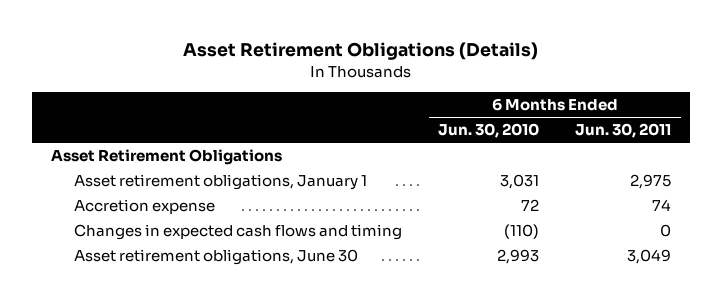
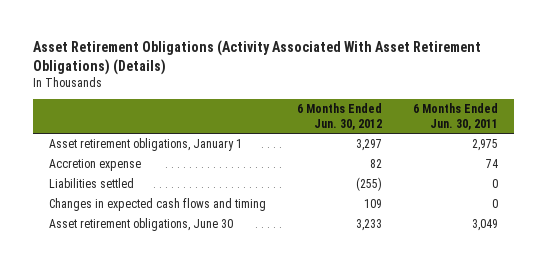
- Asset Retirement Obligations (Details)
+ Asset Retirement Obligations (Activity Associated With Asset Retirement Obligations) (Details)
- | 6 Months Ended Jun. 30, 2010 | 6 Months Ended Jun. 30, 2011
+ | 6 Months Ended Jun. 30, 2012 | 6 Months Ended Jun. 30, 2011
- Asset Retirement Obligations
+ Liabilities settled | (255) | 0

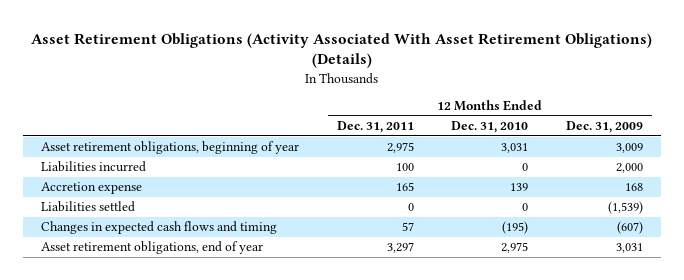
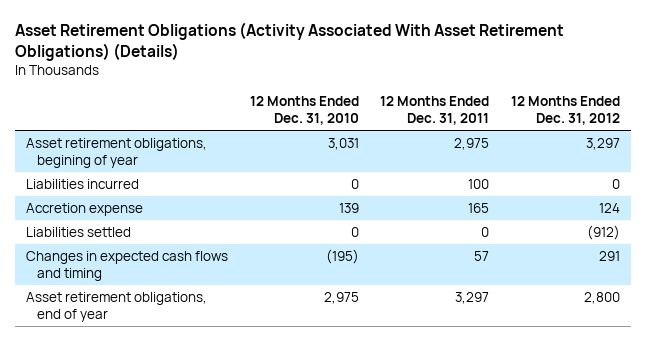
- | 12 Months Ended Dec. 31, 2011 | 12 Months Ended Dec. 31, 2010 | 12 Months Ended Dec. 31, 2009
+ | 12 Months Ended Dec. 31, 2010 | 12 Months Ended Dec. 31, 2011 | 12 Months Ended Dec. 31, 2012
- Asset retirement obligations, beginning of year | 2,975 | 3,031 | 3,009
+ Asset retirement obligations, begining of year | 3,031 | 2,975 | 3,297

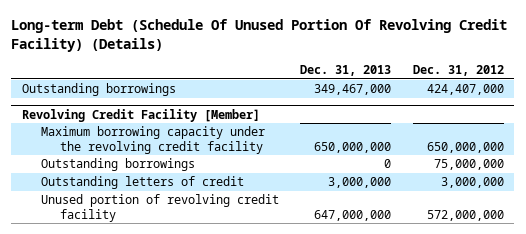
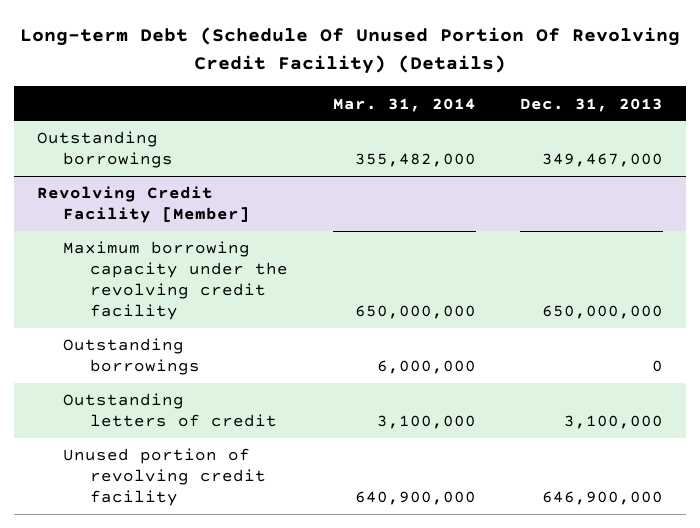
- | Dec. 31, 2013 | Dec. 31, 2012
+ | Mar. 31, 2014 | Dec. 31, 2013
@ Revolving Credit Facility [Member]
- Outstanding letters of credit | 3,000,000 | 3,000,000
- Unused portion of revolving credit facility | 647,000,000 | 572,000,000
+ Outstanding letters of credit | 3,100,000 | 3,100,000
+ Unused portion of revolving credit facility | 640,900,000 | 646,900,000

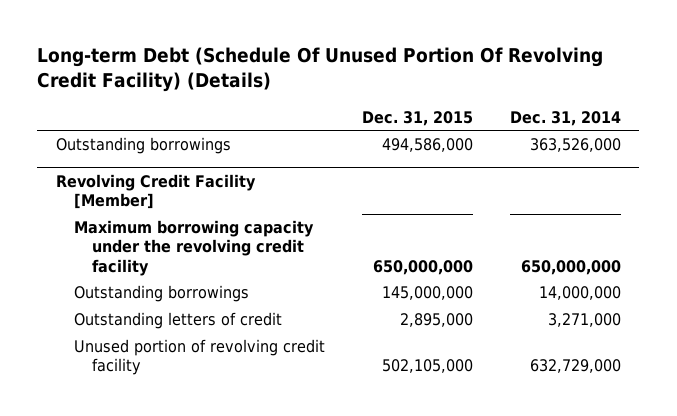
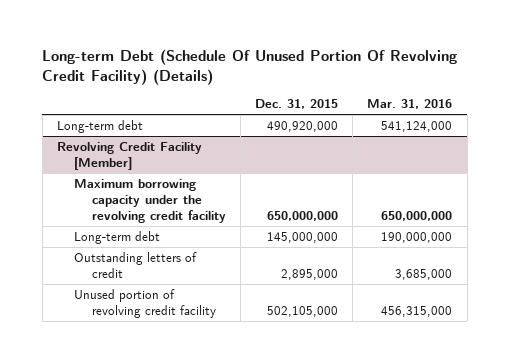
- | Dec. 31, 2015 | Dec. 31, 2014
+ | Dec. 31, 2015 | Mar. 31, 2016
- Outstanding borrowings | 494,586,000 | 363,526,000
+ Long-term debt | 490,920,000 | 541,124,000
@ Revolving Credit Facility [Member]
- Outstanding borrowings | 145,000,000 | 14,000,000
+ Long-term debt | 145,000,000 | 190,000,000

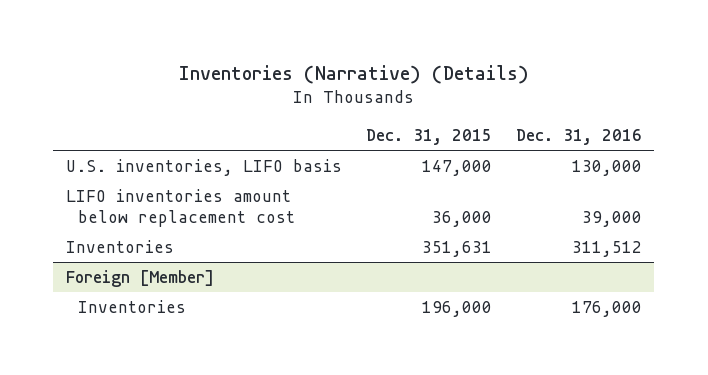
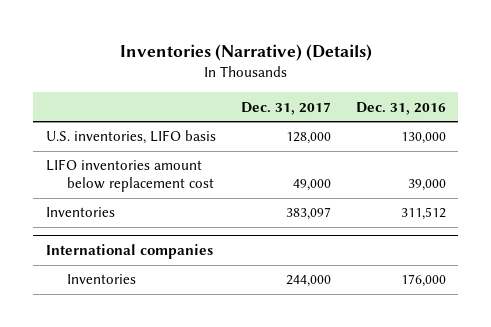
- | Dec. 31, 2015 | Dec. 31, 2016
+ | Dec. 31, 2017 | Dec. 31, 2016
- Foreign [Member]
+ International companies

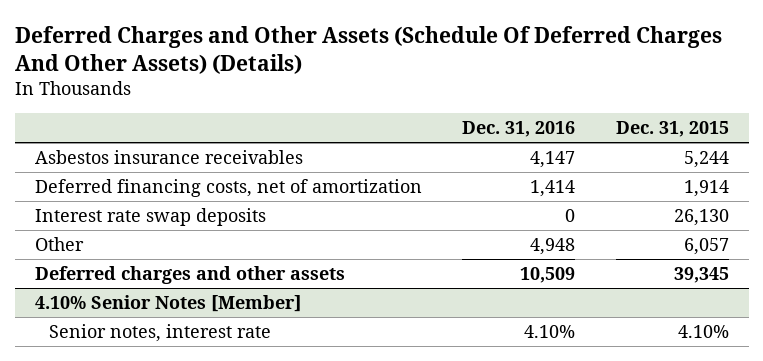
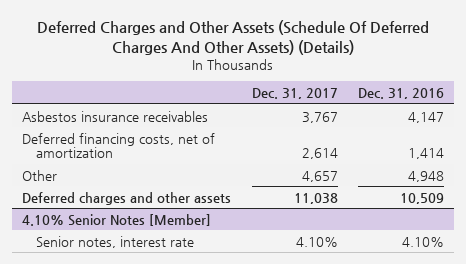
- | Dec. 31, 2016 | Dec. 31, 2015
+ | Dec. 31, 2017 | Dec. 31, 2016
- Interest rate swap deposits | 0 | 26,130

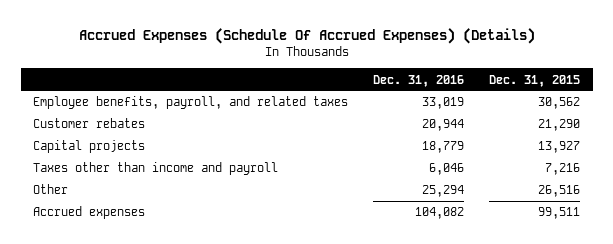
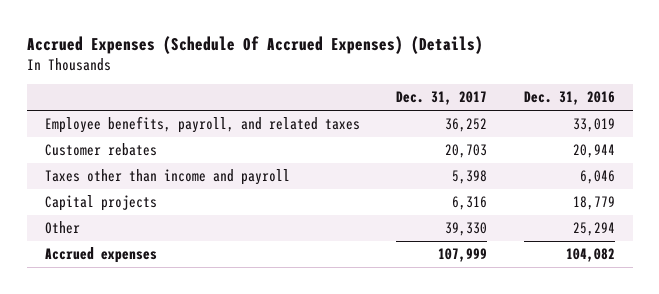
- | Dec. 31, 2016 | Dec. 31, 2015
+ | Dec. 31, 2017 | Dec. 31, 2016
moved down: Capital projects | 6,316 | 18,779

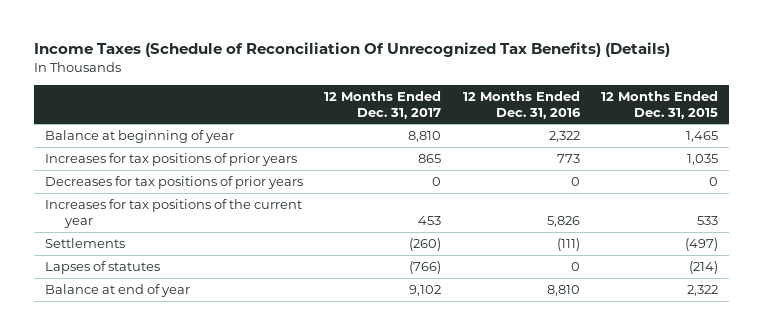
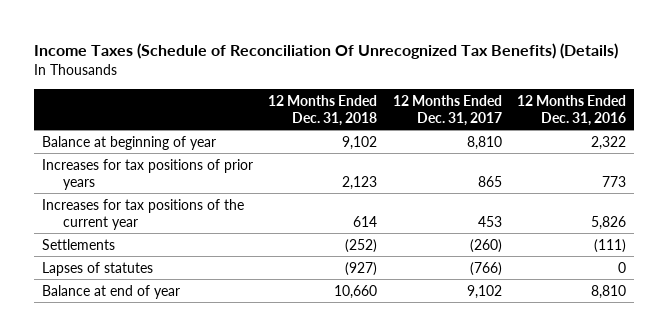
- | 12 Months Ended Dec. 31, 2017 | 12 Months Ended Dec. 31, 2016 | 12 Months Ended Dec. 31, 2015
+ | 12 Months Ended Dec. 31, 2018 | 12 Months Ended Dec. 31, 2017 | 12 Months Ended Dec. 31, 2016
- Decreases for tax positions of prior years | 0 | 0 | 0

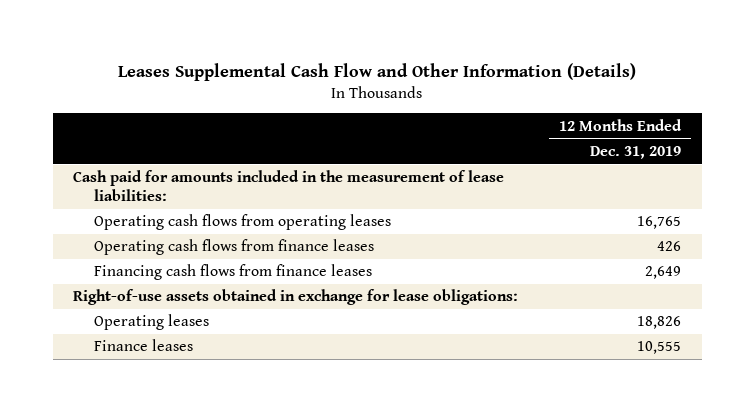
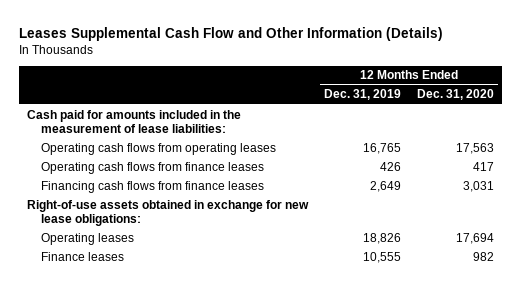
- | 12 Months Ended Dec. 31, 2019
+ | 12 Months Ended Dec. 31, 2019 | 12 Months Ended Dec. 31, 2020
- Right-of-use assets obtained in exchange for lease obligations:
+ Right-of-use assets obtained in exchange for new lease obligations:

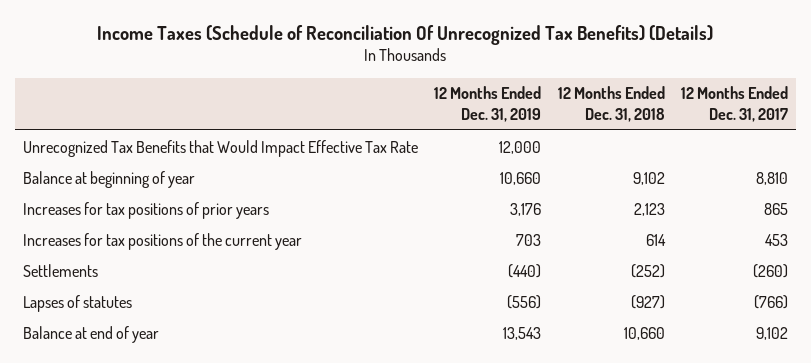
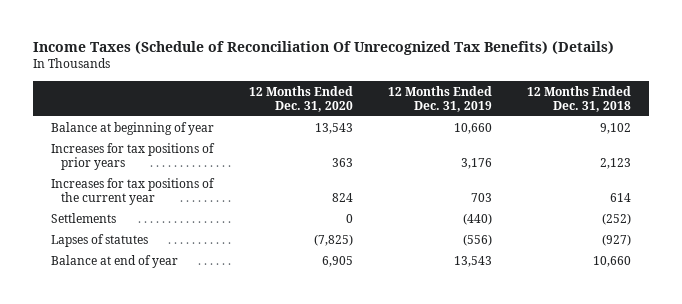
- | 12 Months Ended Dec. 31, 2019 | 12 Months Ended Dec. 31, 2018 | 12 Months Ended Dec. 31, 2017
+ | 12 Months Ended Dec. 31, 2020 | 12 Months Ended Dec. 31, 2019 | 12 Months Ended Dec. 31, 2018
- Unrecognized Tax Benefits that Would Impact Effective Tax Rate | 12,000 | |

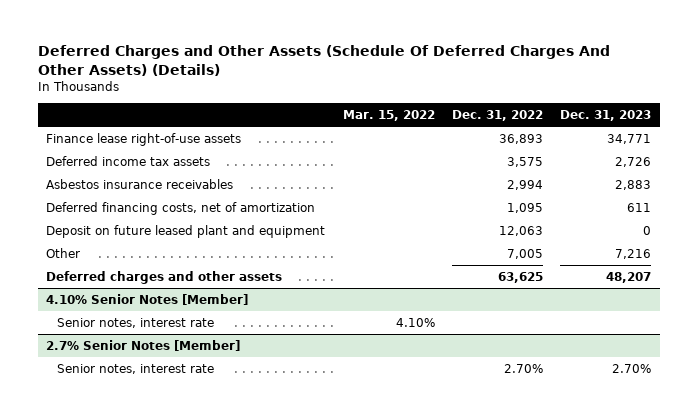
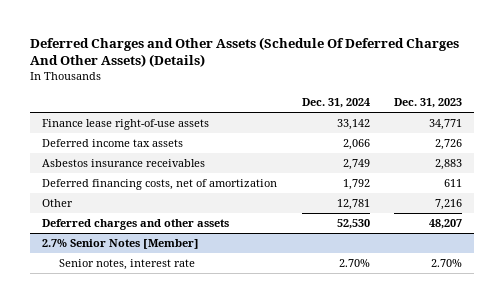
- | Mar. 15, 2022 | Dec. 31, 2022 | Dec. 31, 2023
+ | Dec. 31, 2024 | Dec. 31, 2023
- Deposit on future leased plant and equipment | | 12,063 | 0
- 4.10% Senior Notes [Member]
- Senior notes, interest rate | 4.10% | |

